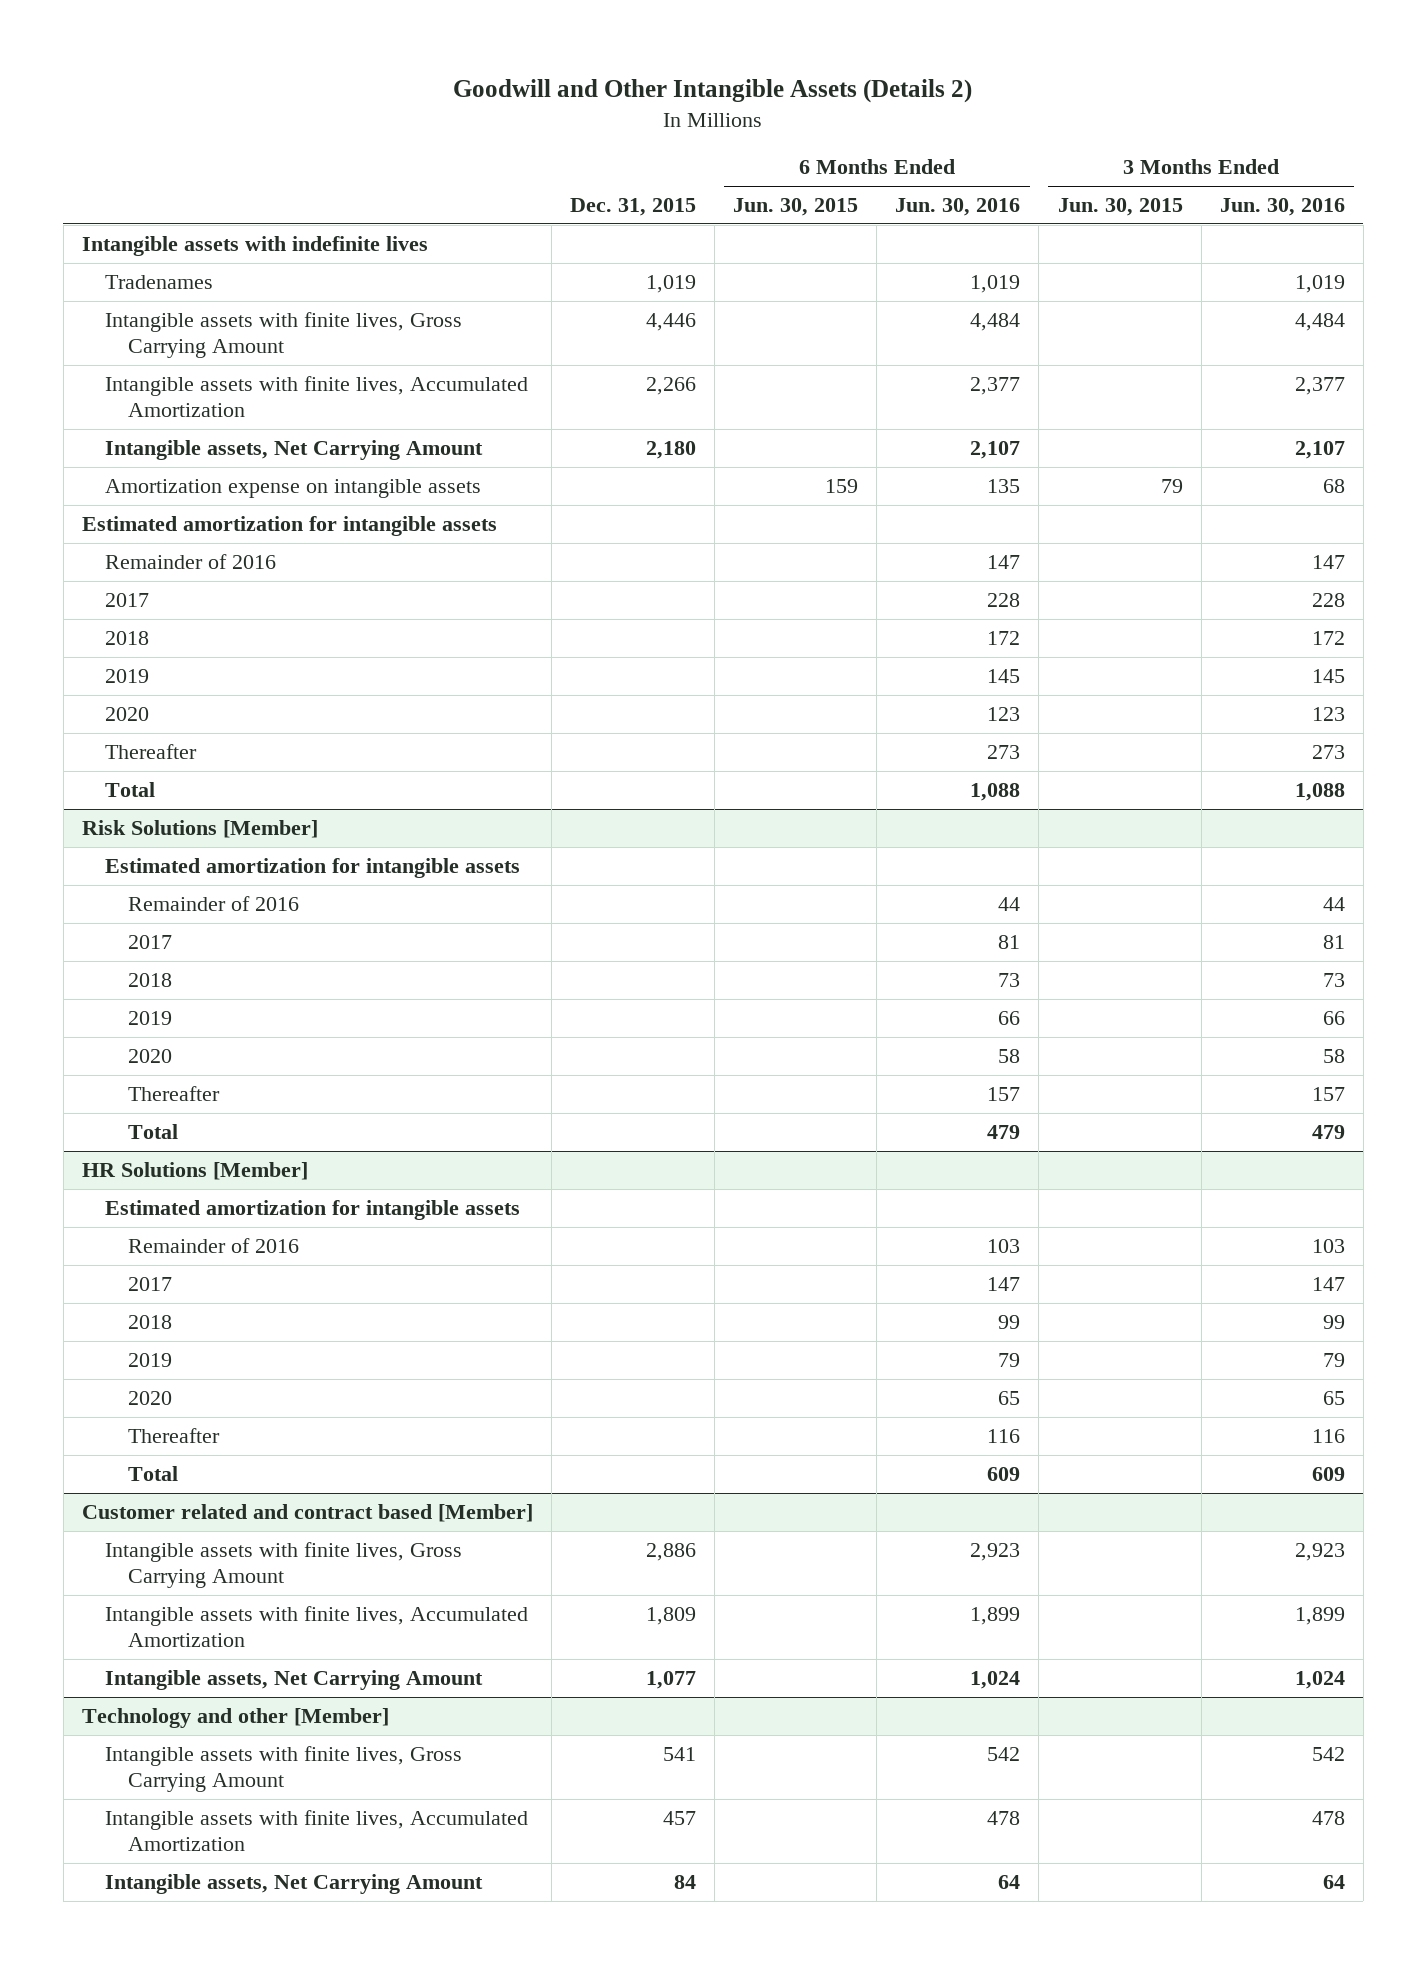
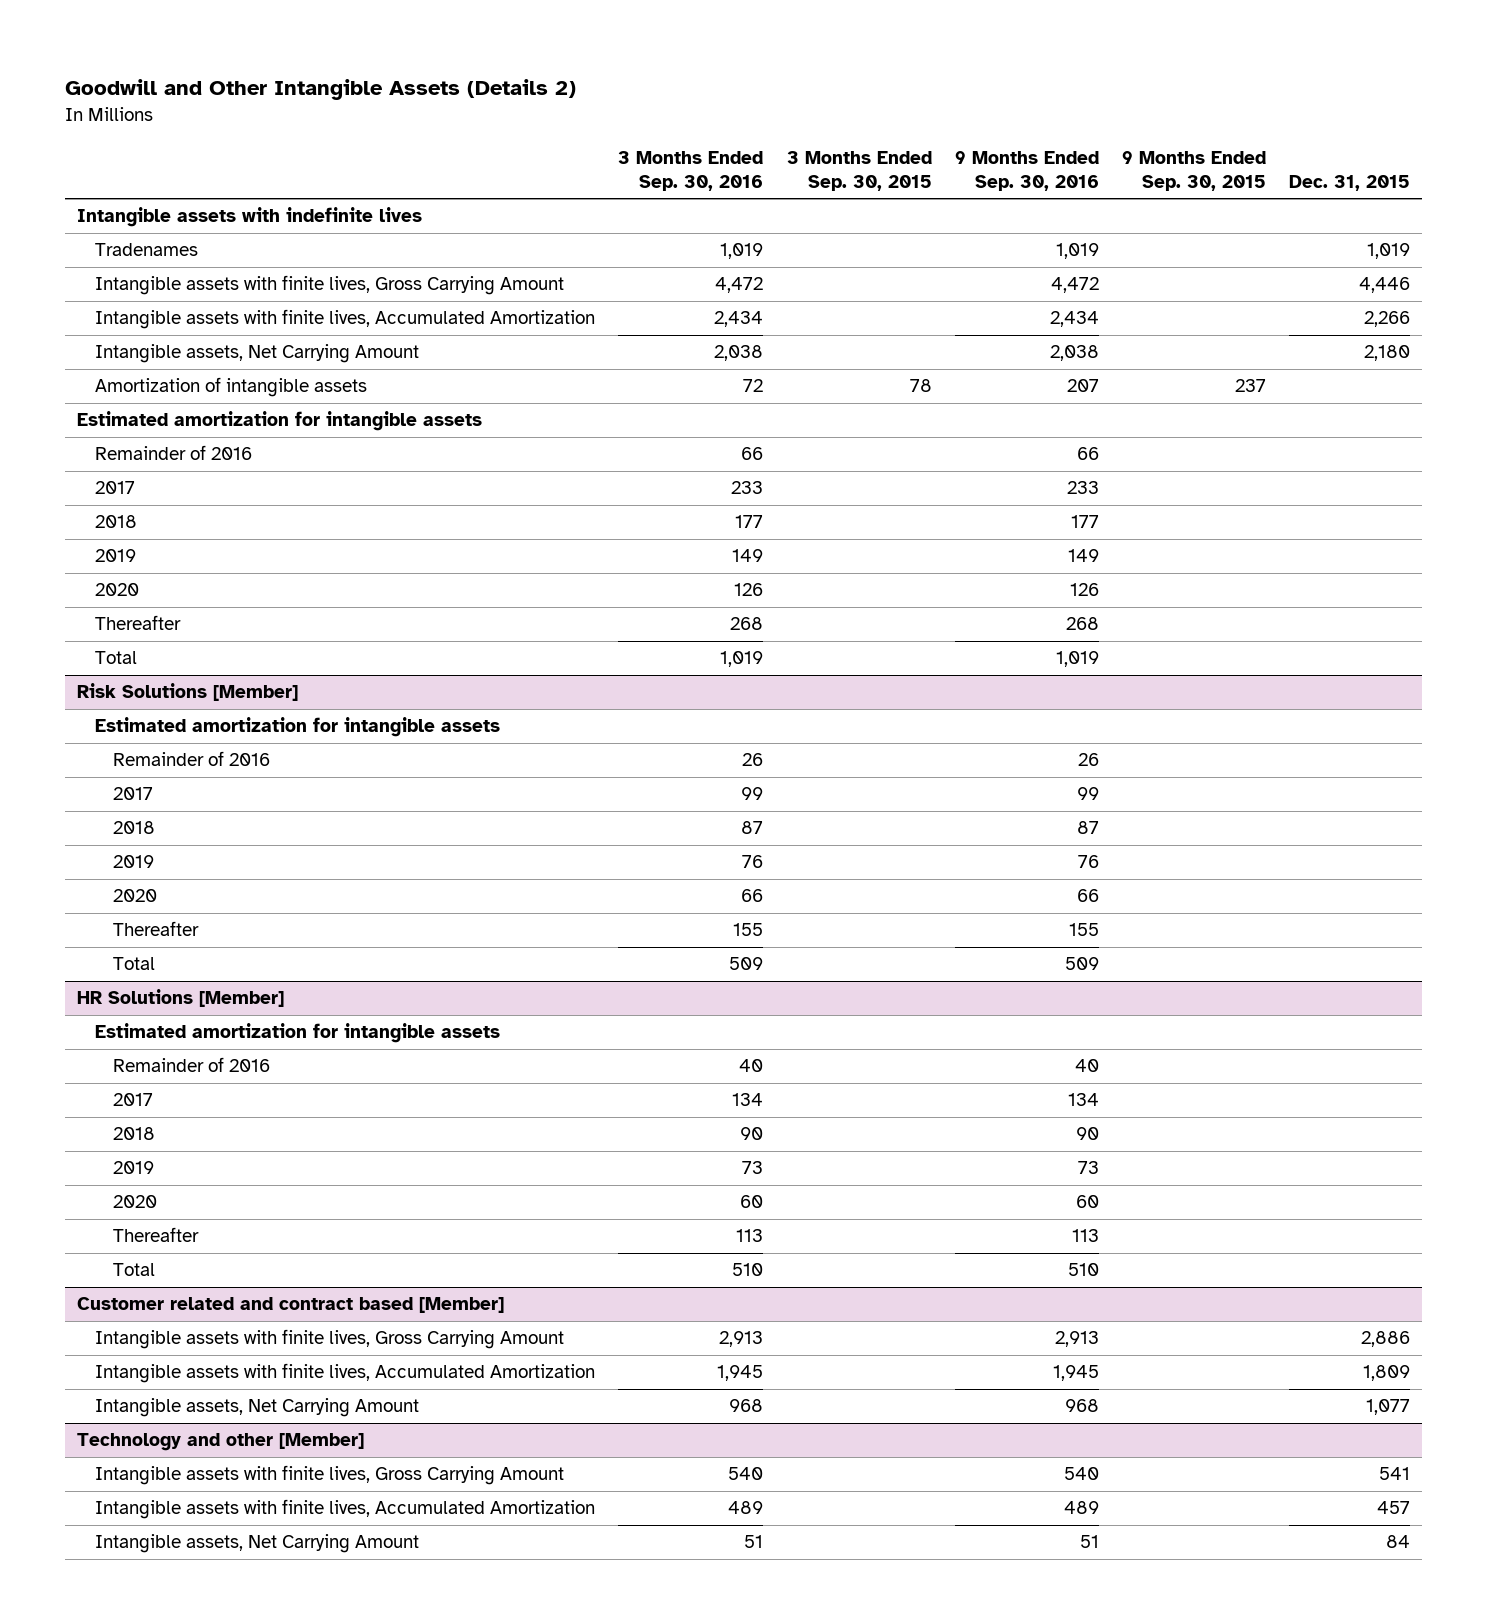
- | Dec. 31, 2015 | 6 Months Ended Jun. 30, 2015 | 6 Months Ended Jun. 30, 2016 | 3 Months Ended Jun. 30, 2015 | 3 Months Ended Jun. 30, 2016
+ | 3 Months Ended Sep. 30, 2016 | 3 Months Ended Sep. 30, 2015 | 9 Months Ended Sep. 30, 2016 | 9 Months Ended Sep. 30, 2015 | Dec. 31, 2015
- Amortization expense on intangible assets | | 159 | 135 | 79 | 68
+ Amortization of intangible assets | 72 | 78 | 207 | 237 |

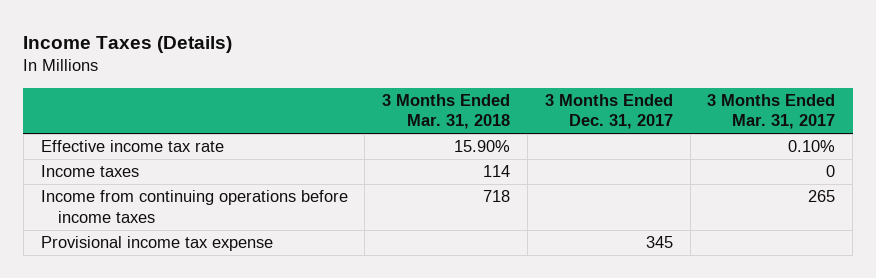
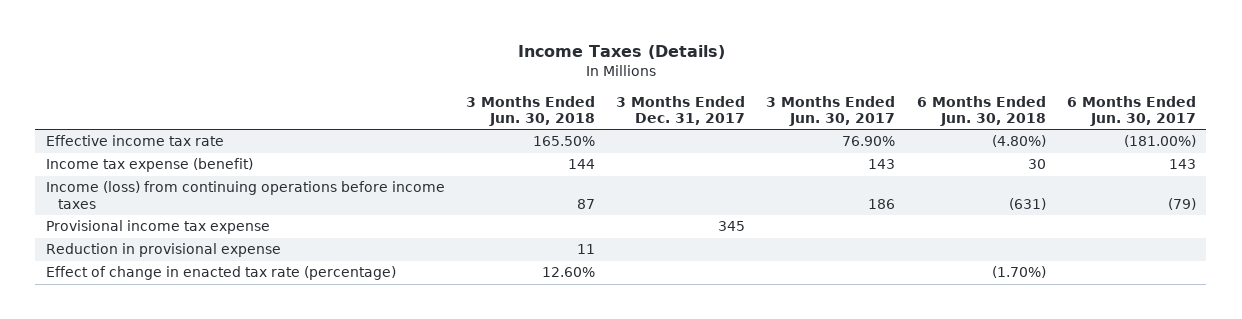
- | 3 Months Ended Mar. 31, 2018 | 3 Months Ended Dec. 31, 2017 | 3 Months Ended Mar. 31, 2017
+ | 3 Months Ended Jun. 30, 2018 | 3 Months Ended Dec. 31, 2017 | 3 Months Ended Jun. 30, 2017 | 6 Months Ended Jun. 30, 2018 | 6 Months Ended Jun. 30, 2017
- Income taxes | 114 | | 0
- Income from continuing operations before income taxes | 718 | | 265
+ Income tax expense (benefit) | 144 | | 143 | 30 | 143
+ Income (loss) from continuing operations before income taxes | 87 | | 186 | (631) | (79)
+ Reduction in provisional expense | 11 | | | |
+ Effect of change in enacted tax rate (percentage) | 12.60% | | | (1.70%) |

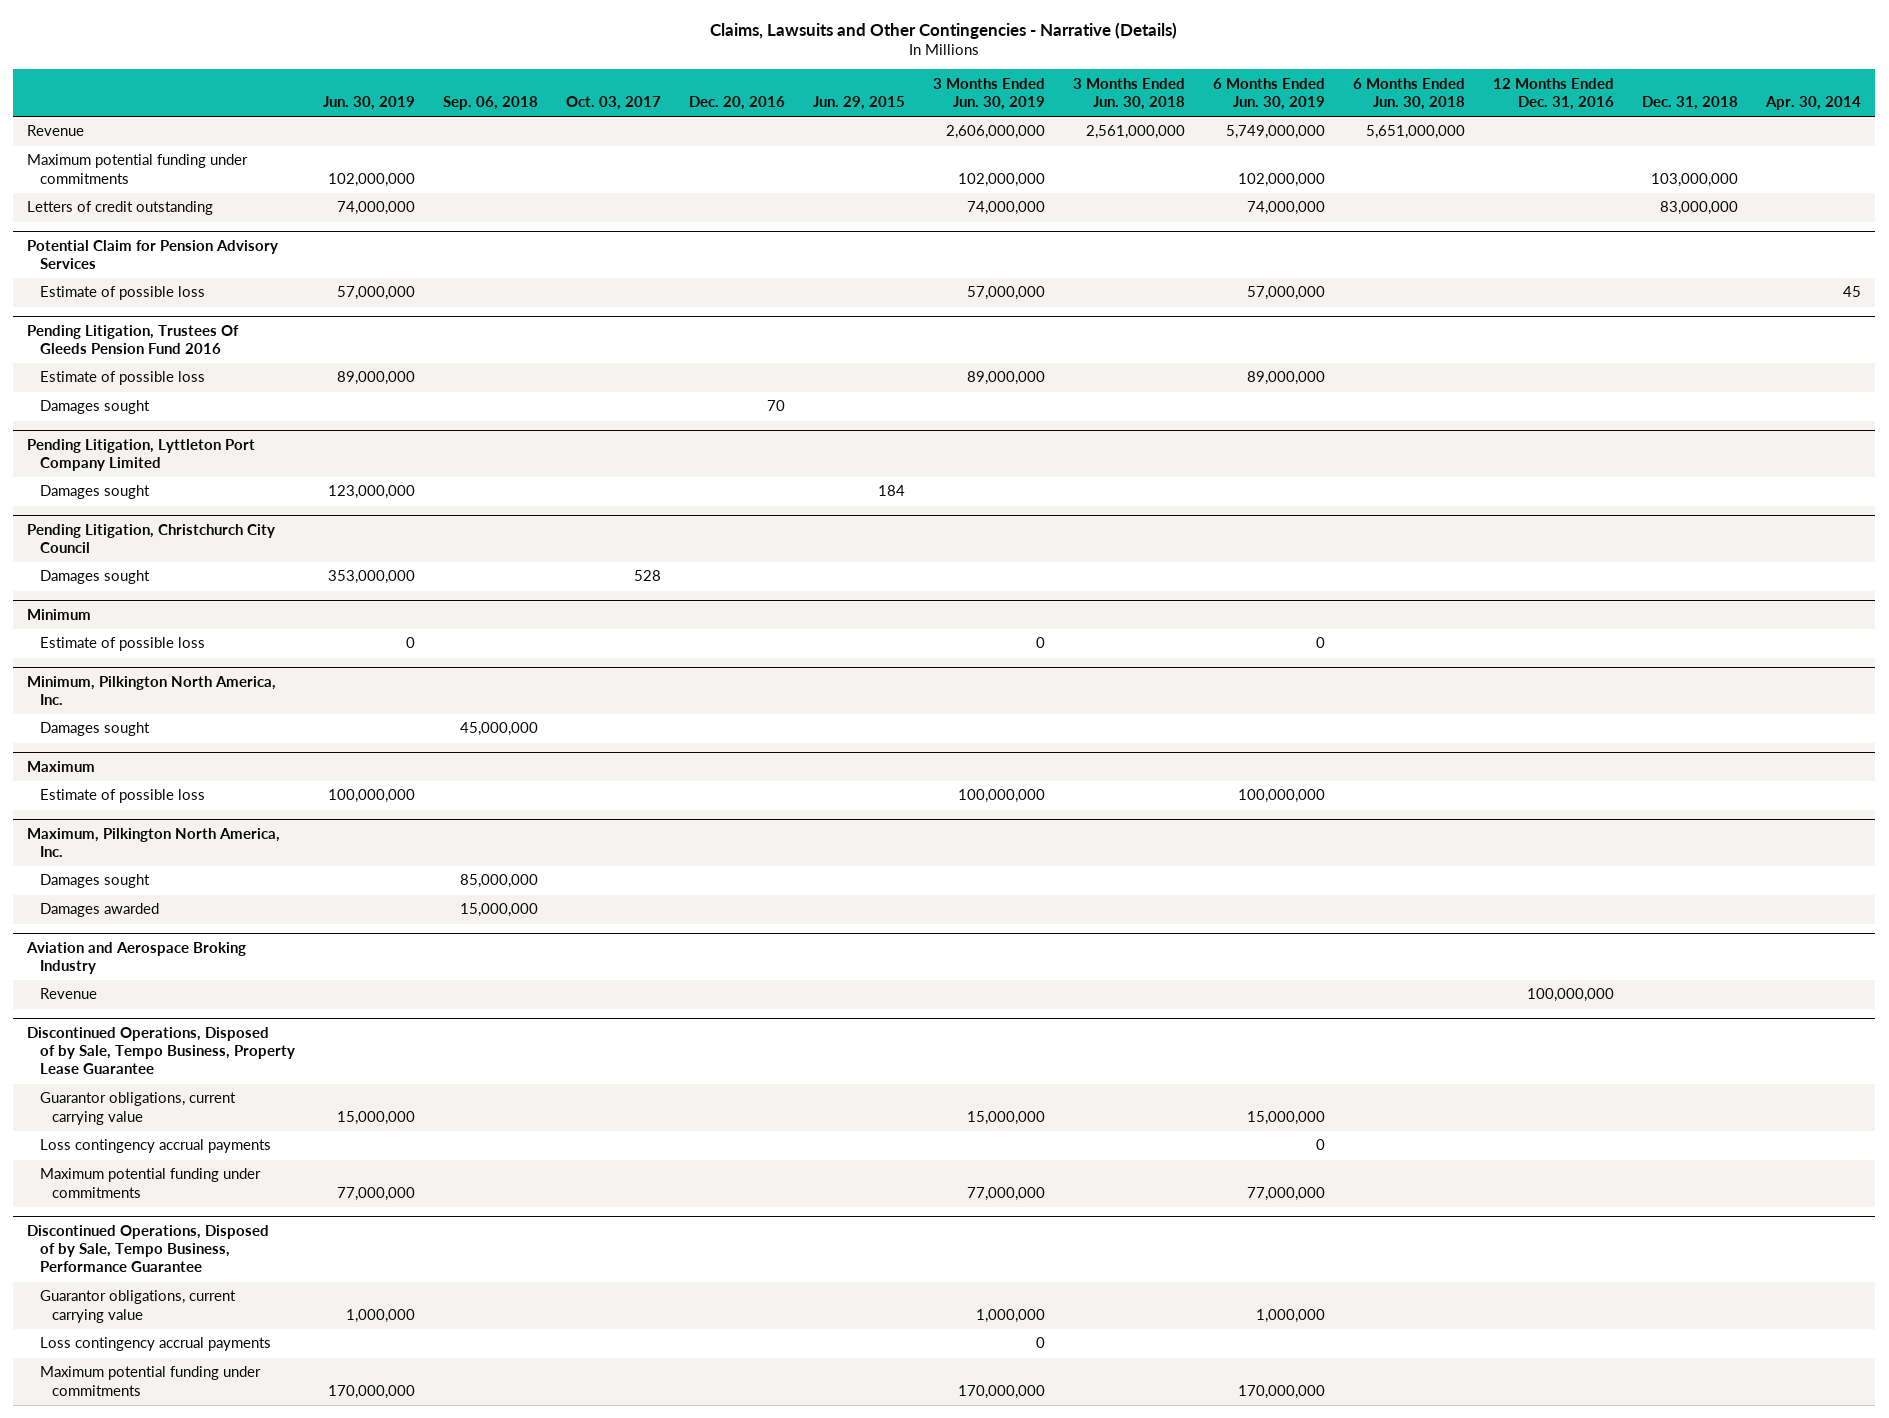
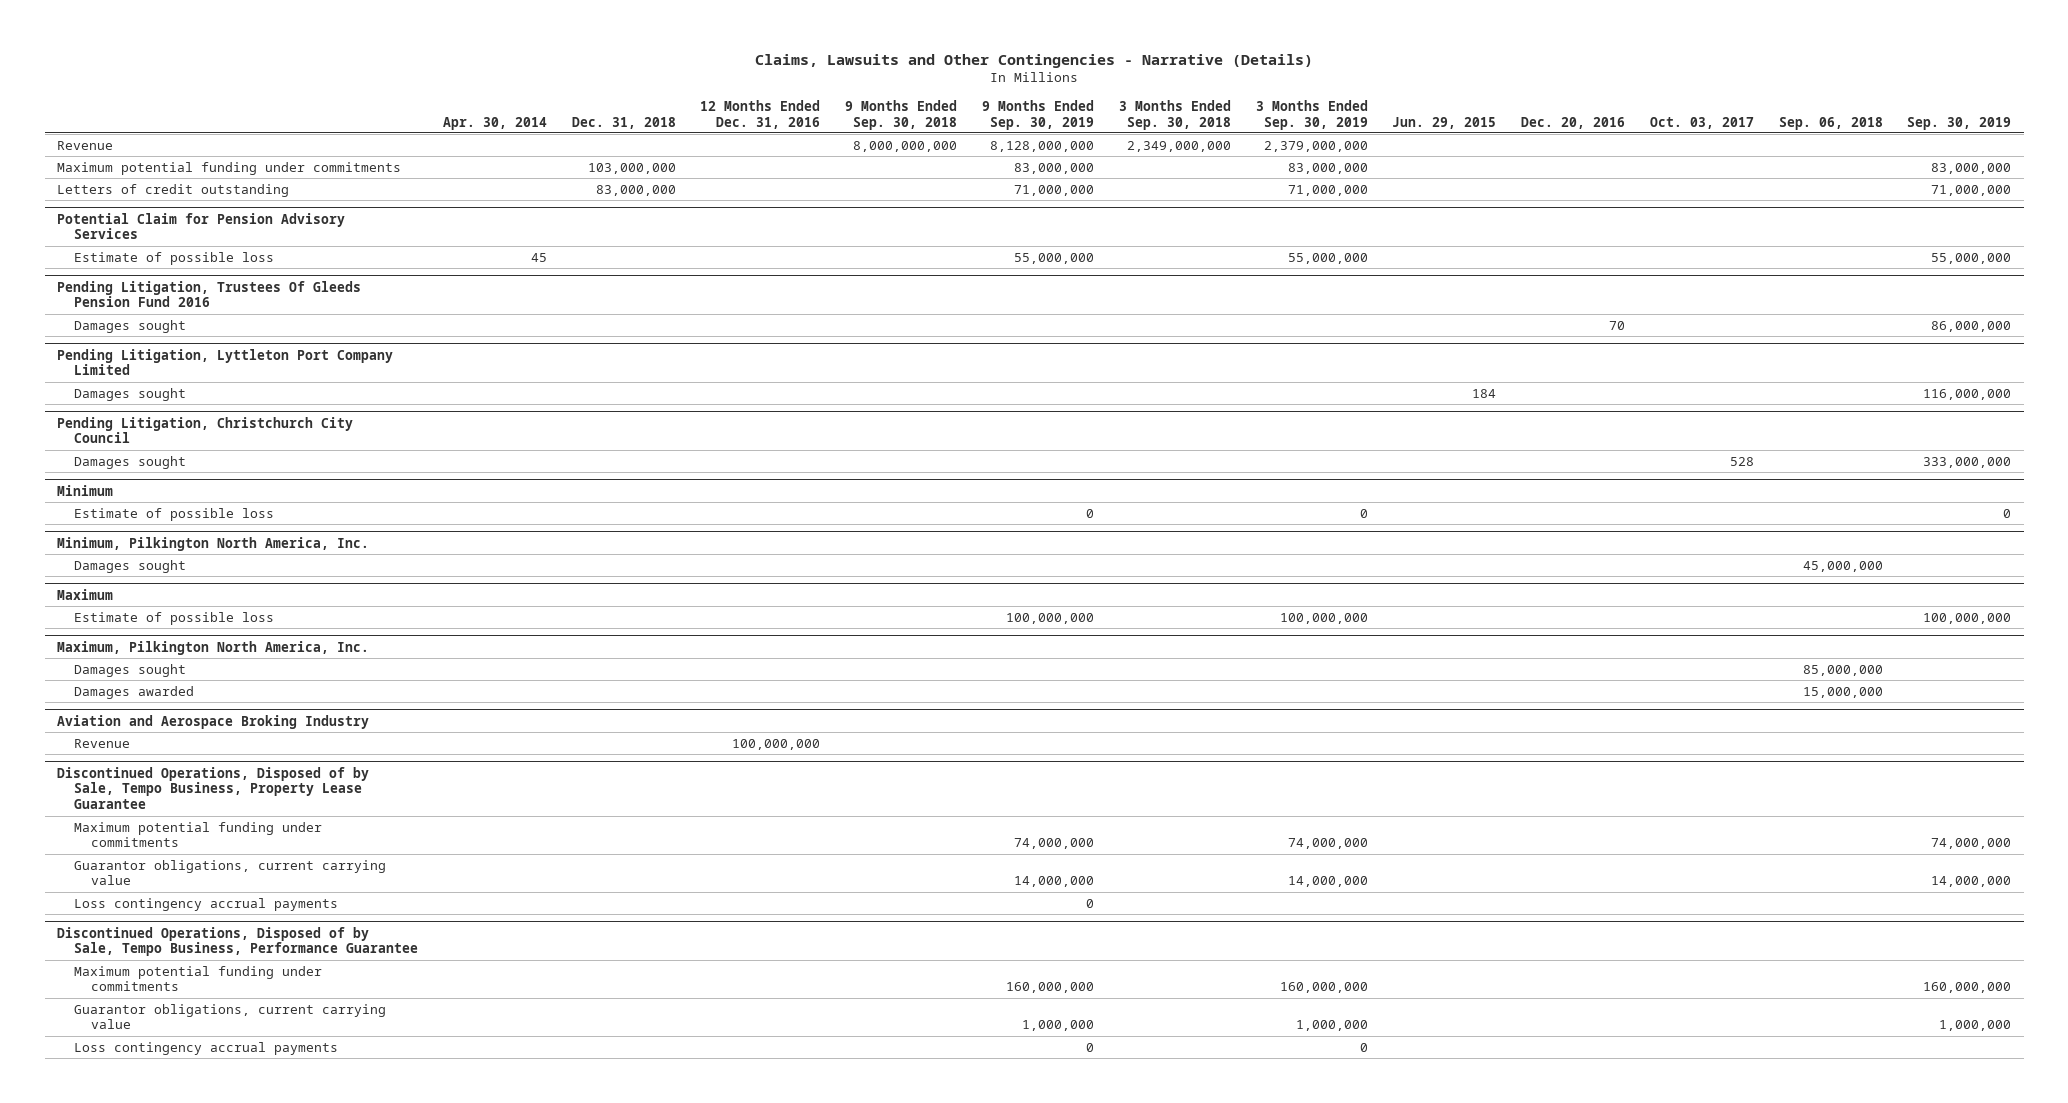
- | Jun. 30, 2019 | Sep. 06, 2018 | Oct. 03, 2017 | Dec. 20, 2016 | Jun. 29, 2015 | 3 Months Ended Jun. 30, 2019 | 3 Months Ended Jun. 30, 2018 | 6 Months Ended Jun. 30, 2019 | 6 Months Ended Jun. 30, 2018 | 12 Months Ended Dec. 31, 2016 | Dec. 31, 2018 | Apr. 30, 2014
+ | Apr. 30, 2014 | Dec. 31, 2018 | 12 Months Ended Dec. 31, 2016 | 9 Months Ended Sep. 30, 2018 | 9 Months Ended Sep. 30, 2019 | 3 Months Ended Sep. 30, 2018 | 3 Months Ended Sep. 30, 2019 | Jun. 29, 2015 | Dec. 20, 2016 | Oct. 03, 2017 | Sep. 06, 2018 | Sep. 30, 2019
@ Pending Litigation, Trustees Of Gleeds Pension Fund 2016
- Estimate of possible loss | 89,000,000 | | | | | 89,000,000 | | 89,000,000 | | | |
@ Discontinued Operations, Disposed of by Sale, Tempo Business, Property Lease Guarantee
moved up: Maximum potential funding under commitments | | | | | 74,000,000 | | 74,000,000 | | | | | 74,000,000
@ Discontinued Operations, Disposed of by Sale, Tempo Business, Performance Guarantee
moved up: Maximum potential funding under commitments | | | | | 160,000,000 | | 160,000,000 | | | | | 160,000,000

